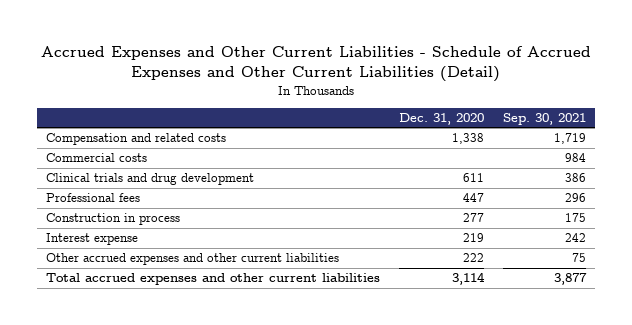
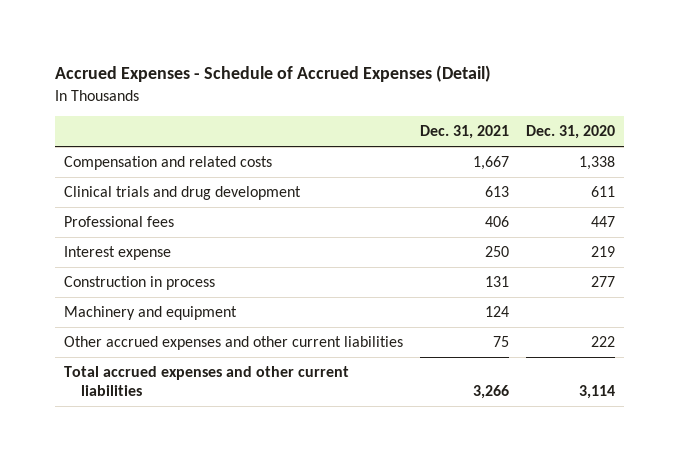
- Accrued Expenses and Other Current Liabilities - Schedule of Accrued Expenses and Other Current Liabilities (Detail)
+ Accrued Expenses - Schedule of Accrued Expenses (Detail)
- | Dec. 31, 2020 | Sep. 30, 2021
+ | Dec. 31, 2021 | Dec. 31, 2020
- Commercial costs | | 984
moved down: Construction in process | 131 | 277
+ Machinery and equipment | 124 |

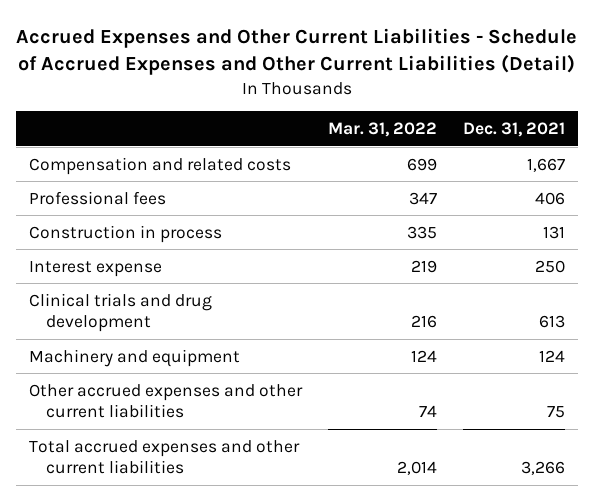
- Accrued Expenses - Schedule of Accrued Expenses (Detail)
+ Accrued Expenses and Other Current Liabilities - Schedule of Accrued Expenses and Other Current Liabilities (Detail)
- | Dec. 31, 2021 | Dec. 31, 2020
+ | Mar. 31, 2022 | Dec. 31, 2021
moved down: Interest expense | 219 | 250
moved down: Clinical trials and drug development | 216 | 613

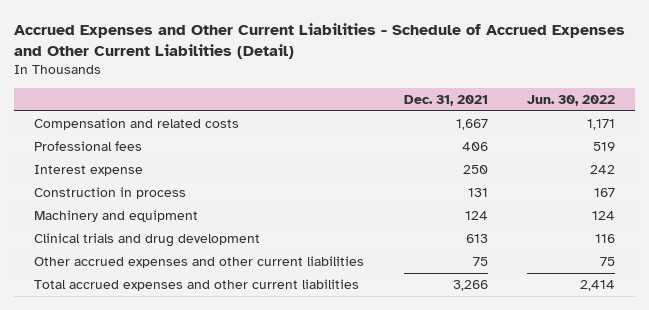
- | Mar. 31, 2022 | Dec. 31, 2021
+ | Dec. 31, 2021 | Jun. 30, 2022
moved down: Construction in process | 131 | 167
moved down: Clinical trials and drug development | 613 | 116

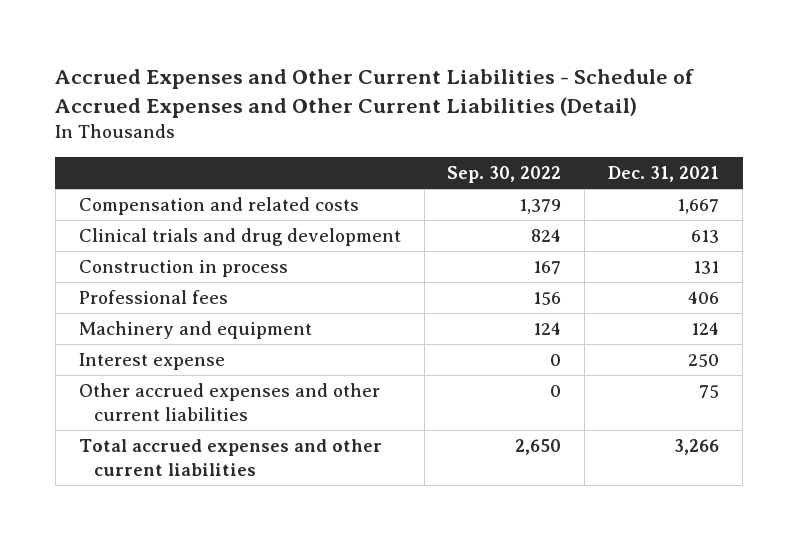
- | Dec. 31, 2021 | Jun. 30, 2022
+ | Sep. 30, 2022 | Dec. 31, 2021
moved up: Clinical trials and drug development | 824 | 613
moved down: Professional fees | 156 | 406
moved down: Interest expense | 0 | 250

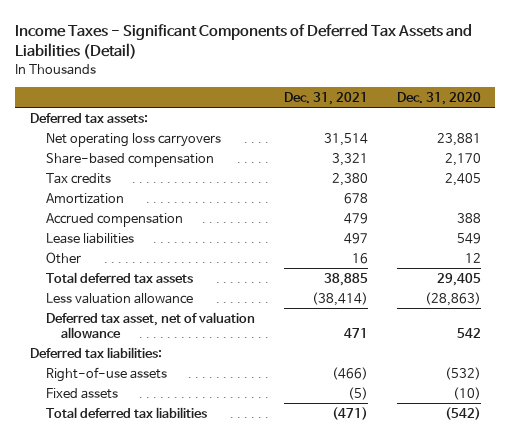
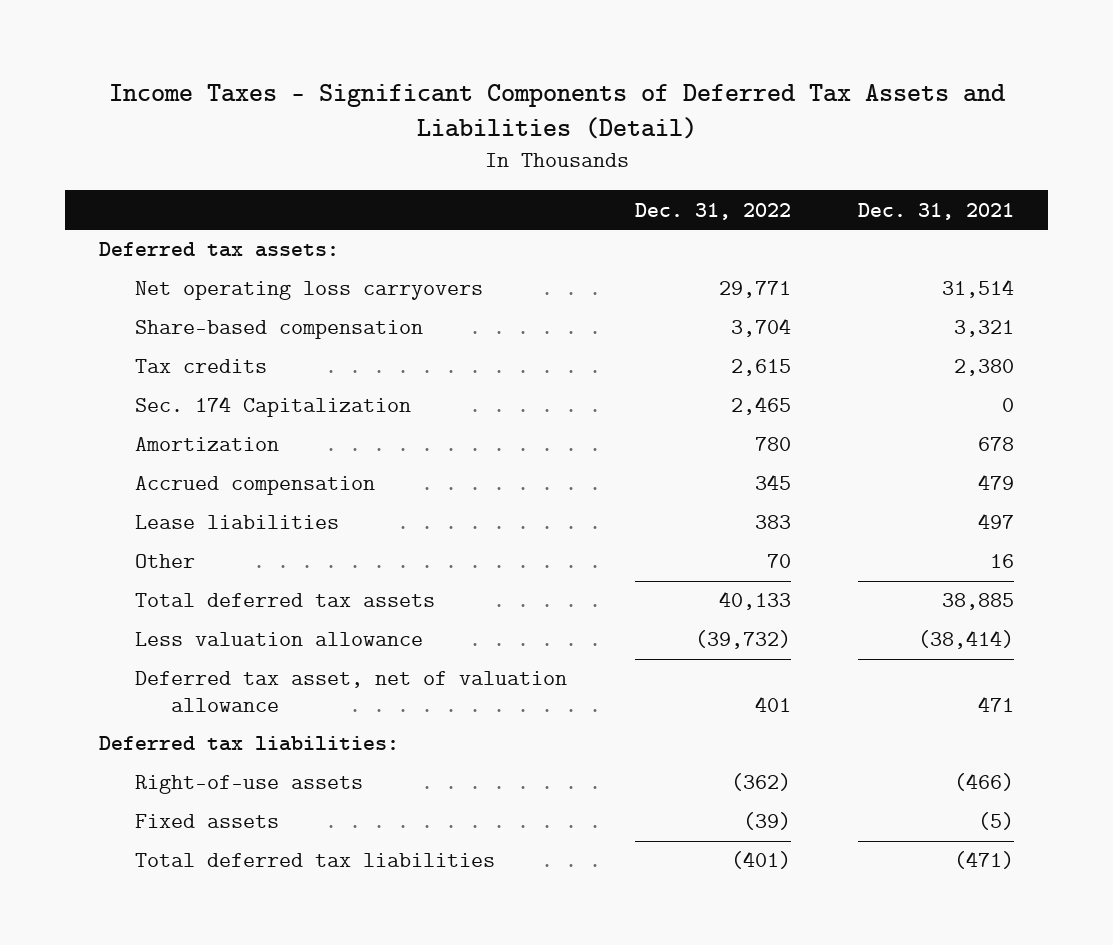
- | Dec. 31, 2021 | Dec. 31, 2020
+ | Dec. 31, 2022 | Dec. 31, 2021
+ Sec. 174 Capitalization | 2,465 | 0

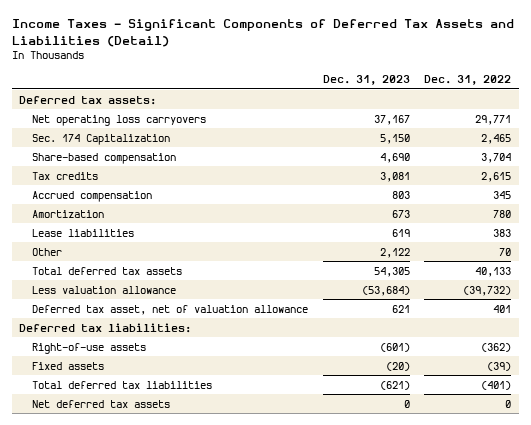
- | Dec. 31, 2022 | Dec. 31, 2021
+ | Dec. 31, 2023 | Dec. 31, 2022
moved up: Sec. 174 Capitalization | 5,150 | 2,465
moved down: Amortization | 673 | 780
+ Net deferred tax assets | 0 | 0

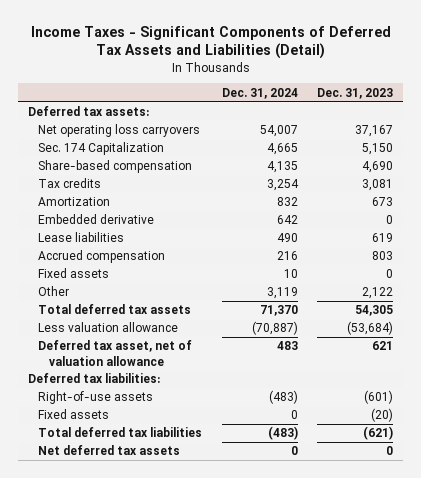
- | Dec. 31, 2023 | Dec. 31, 2022
+ | Dec. 31, 2024 | Dec. 31, 2023
+ Embedded derivative | 642 | 0
moved down: Accrued compensation | 216 | 803
+ Fixed assets | 10 | 0

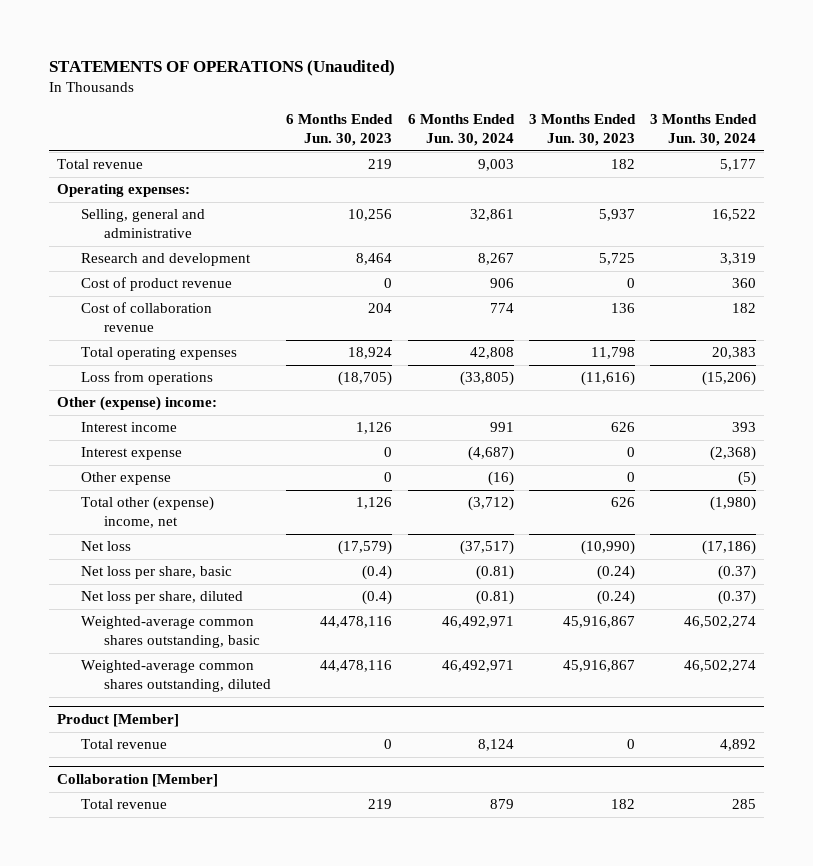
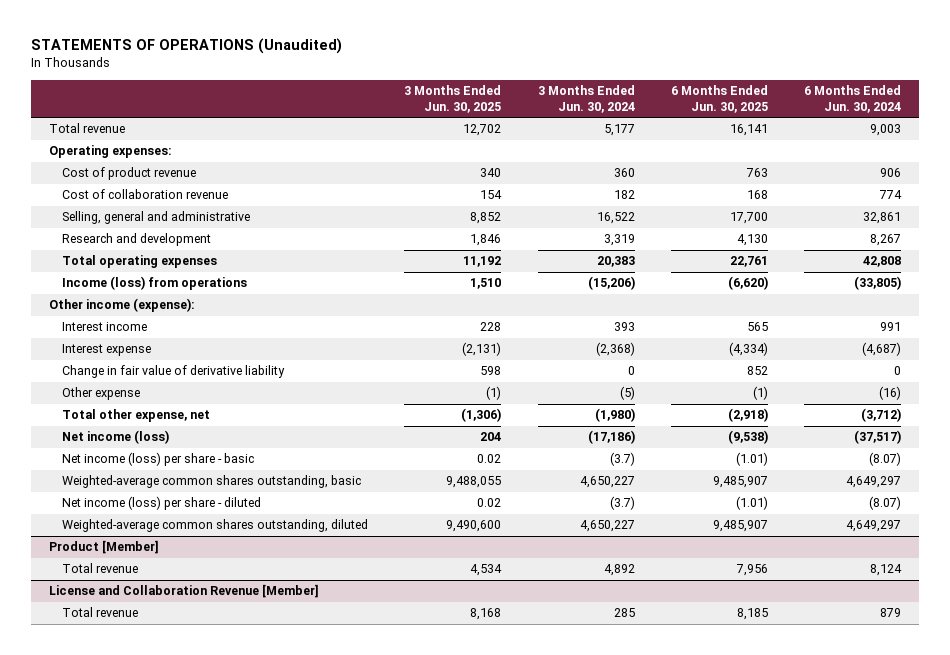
- | 6 Months Ended Jun. 30, 2023 | 6 Months Ended Jun. 30, 2024 | 3 Months Ended Jun. 30, 2023 | 3 Months Ended Jun. 30, 2024
+ | 3 Months Ended Jun. 30, 2025 | 3 Months Ended Jun. 30, 2024 | 6 Months Ended Jun. 30, 2025 | 6 Months Ended Jun. 30, 2024
moved down: Selling, general and administrative | 8,852 | 16,522 | 17,700 | 32,861
moved down: Research and development | 1,846 | 3,319 | 4,130 | 8,267
- Loss from operations | (18,705) | (33,805) | (11,616) | (15,206)
- Other (expense) income:
+ Income (loss) from operations | 1,510 | (15,206) | (6,620) | (33,805)
+ Other income (expense):
+ Change in fair value of derivative liability | 598 | 0 | 852 | 0
- Total other (expense) income, net | 1,126 | (3,712) | 626 | (1,980)
- Net loss | (17,579) | (37,517) | (10,990) | (17,186)
- Net loss per share, basic | (0.4) | (0.81) | (0.24) | (0.37)
- Net loss per share, diluted | (0.4) | (0.81) | (0.24) | (0.37)
- Weighted-average common shares outstanding, basic | 44,478,116 | 46,492,971 | 45,916,867 | 46,502,274
- Weighted-average common shares outstanding, diluted | 44,478,116 | 46,492,971 | 45,916,867 | 46,502,274
+ Total other expense, net | (1,306) | (1,980) | (2,918) | (3,712)
+ Net income (loss) | 204 | (17,186) | (9,538) | (37,517)
+ Net income (loss) per share - basic | 0.02 | (3.7) | (1.01) | (8.07)
+ Weighted-average common shares outstanding, basic | 9,488,055 | 4,650,227 | 9,485,907 | 4,649,297
+ Net income (loss) per share - diluted | 0.02 | (3.7) | (1.01) | (8.07)
+ Weighted-average common shares outstanding, diluted | 9,490,600 | 4,650,227 | 9,485,907 | 4,649,297
- Collaboration [Member]
+ License and Collaboration Revenue [Member]

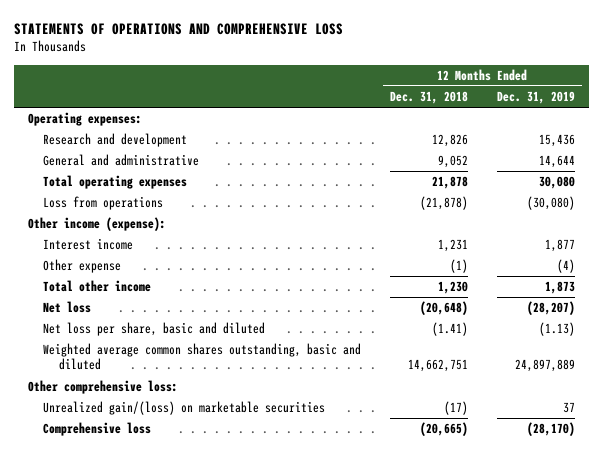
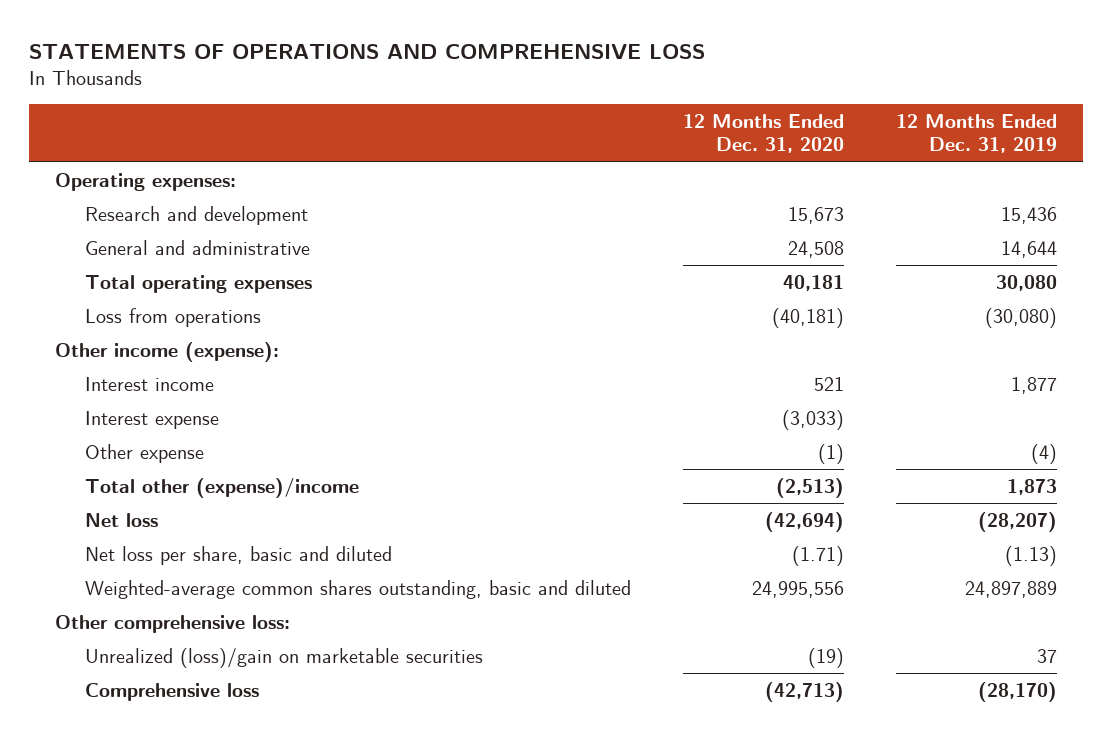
- | 12 Months Ended Dec. 31, 2018 | 12 Months Ended Dec. 31, 2019
+ | 12 Months Ended Dec. 31, 2020 | 12 Months Ended Dec. 31, 2019
+ Interest expense | (3,033) |
- Total other income | 1,230 | 1,873
+ Total other (expense)/income | (2,513) | 1,873
- Weighted average common shares outstanding, basic and diluted | 14,662,751 | 24,897,889
+ Weighted-average common shares outstanding, basic and diluted | 24,995,556 | 24,897,889
- Unrealized gain/(loss) on marketable securities | (17) | 37
+ Unrealized (loss)/gain on marketable securities | (19) | 37

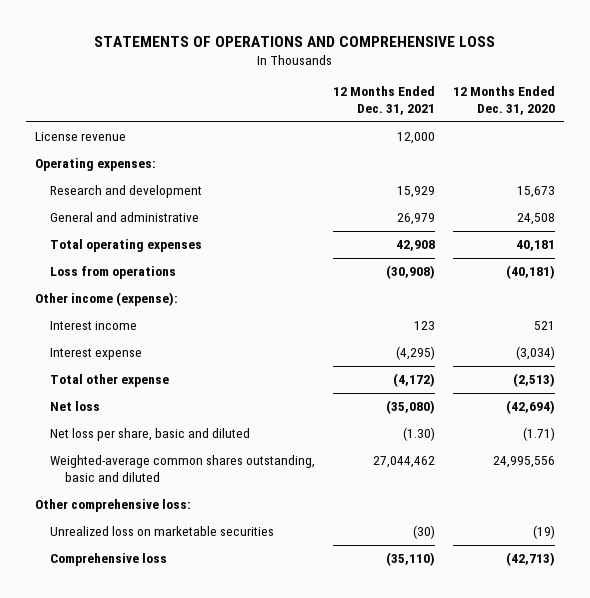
- | 12 Months Ended Dec. 31, 2020 | 12 Months Ended Dec. 31, 2019
+ | 12 Months Ended Dec. 31, 2021 | 12 Months Ended Dec. 31, 2020
+ License revenue | 12,000 |
- Interest expense | (3,033) |
- Other expense | (1) | (4)
- Total other (expense)/income | (2,513) | 1,873
+ Interest expense | (4,295) | (3,034)
+ Total other expense | (4,172) | (2,513)
- Unrealized (loss)/gain on marketable securities | (19) | 37
+ Unrealized loss on marketable securities | (30) | (19)

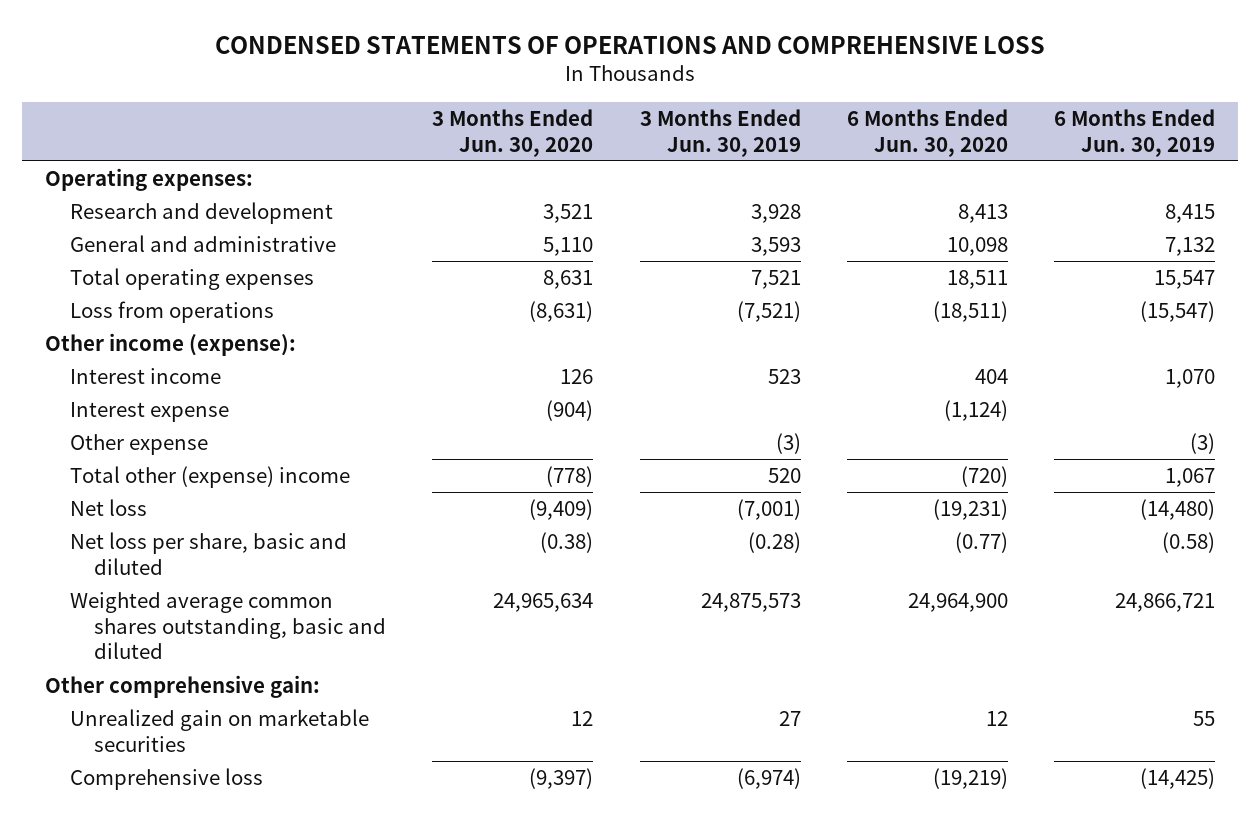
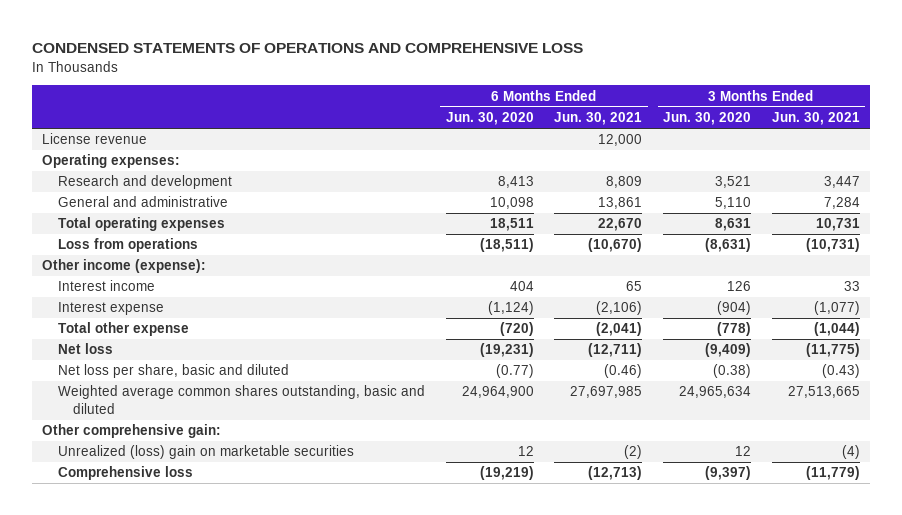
- | 3 Months Ended Jun. 30, 2020 | 3 Months Ended Jun. 30, 2019 | 6 Months Ended Jun. 30, 2020 | 6 Months Ended Jun. 30, 2019
+ | 6 Months Ended Jun. 30, 2020 | 6 Months Ended Jun. 30, 2021 | 3 Months Ended Jun. 30, 2020 | 3 Months Ended Jun. 30, 2021
+ License revenue | | 12,000 | |
- Other expense | | (3) | | (3)
- Total other (expense) income | (778) | 520 | (720) | 1,067
+ Total other expense | (720) | (2,041) | (778) | (1,044)
- Unrealized gain on marketable securities | 12 | 27 | 12 | 55
+ Unrealized (loss) gain on marketable securities | 12 | (2) | 12 | (4)

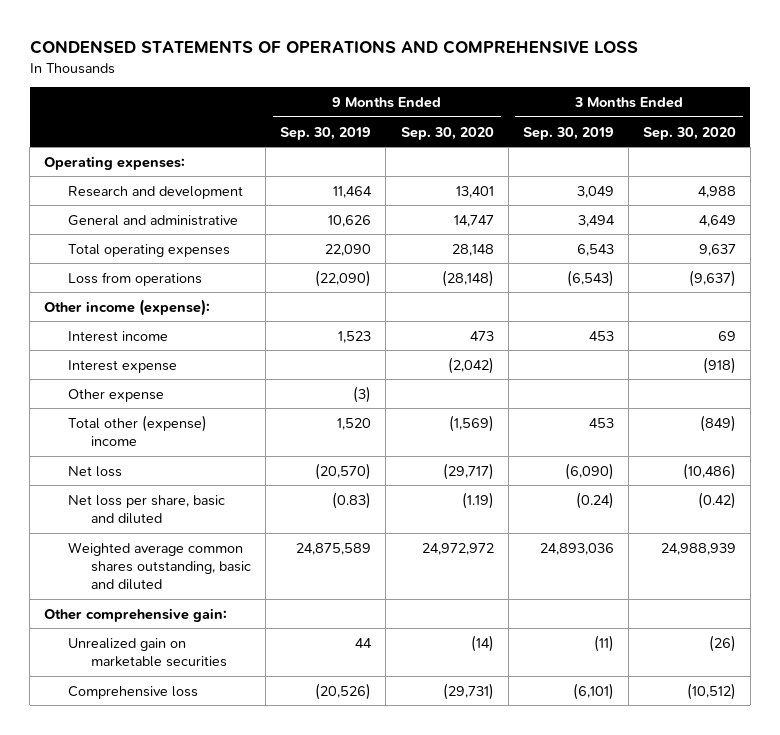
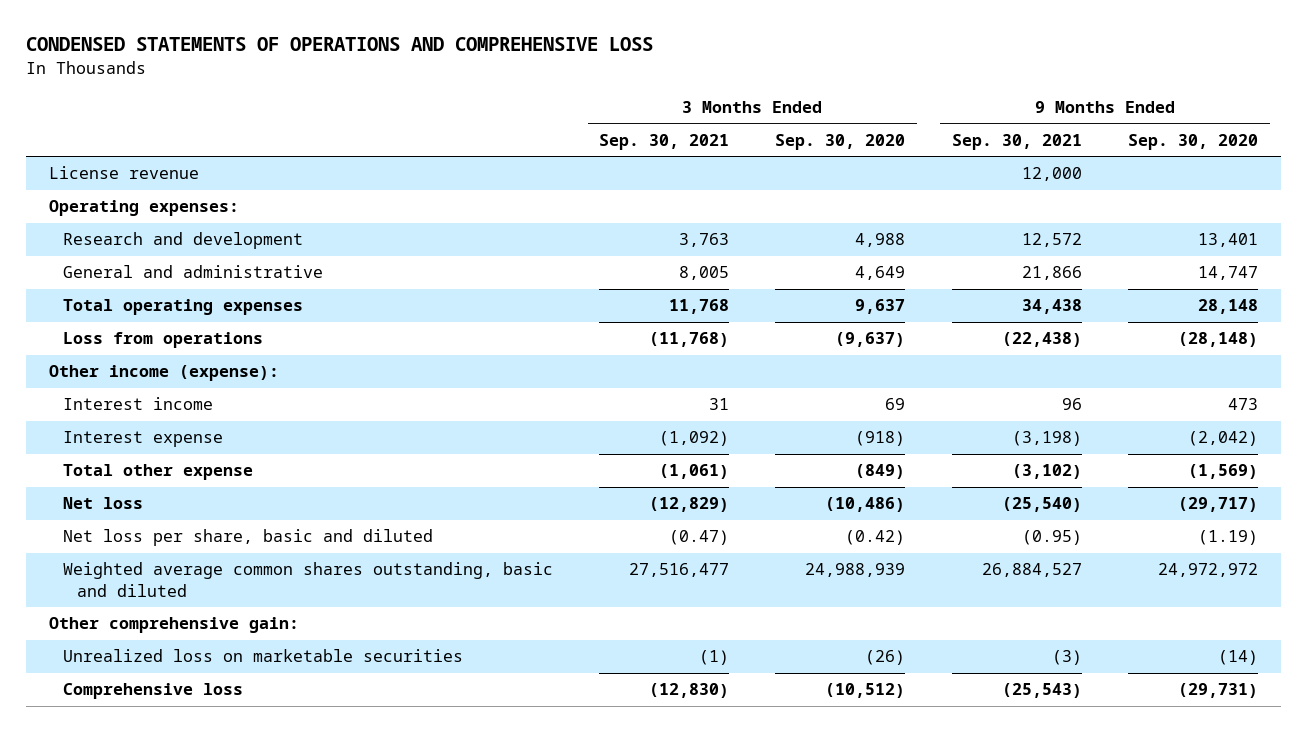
- | 9 Months Ended Sep. 30, 2019 | 9 Months Ended Sep. 30, 2020 | 3 Months Ended Sep. 30, 2019 | 3 Months Ended Sep. 30, 2020
+ | 3 Months Ended Sep. 30, 2021 | 3 Months Ended Sep. 30, 2020 | 9 Months Ended Sep. 30, 2021 | 9 Months Ended Sep. 30, 2020
+ License revenue | | | 12,000 |
- Other expense | (3) | | |
- Total other (expense) income | 1,520 | (1,569) | 453 | (849)
+ Total other expense | (1,061) | (849) | (3,102) | (1,569)
- Unrealized gain on marketable securities | 44 | (14) | (11) | (26)
+ Unrealized loss on marketable securities | (1) | (26) | (3) | (14)

